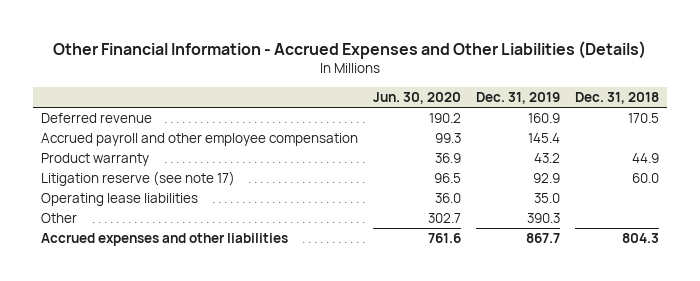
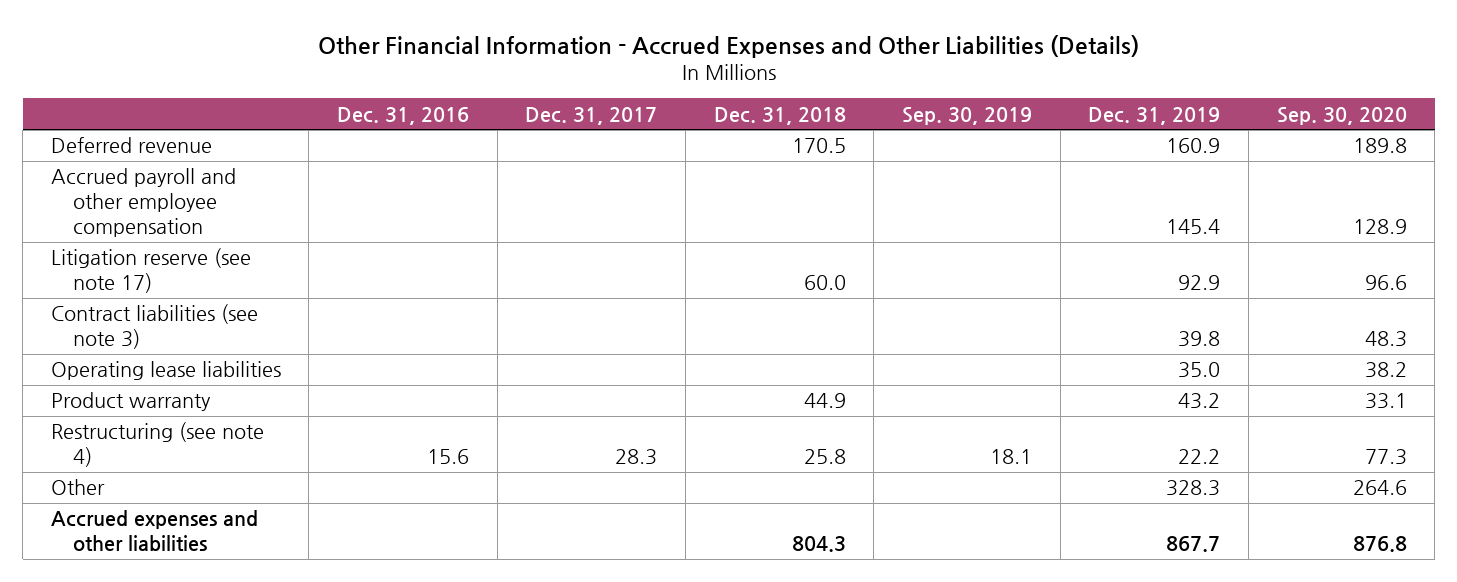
- | Jun. 30, 2020 | Dec. 31, 2019 | Dec. 31, 2018
+ | Dec. 31, 2016 | Dec. 31, 2017 | Dec. 31, 2018 | Sep. 30, 2019 | Dec. 31, 2019 | Sep. 30, 2020
+ Contract liabilities (see note 3) | | | | | 39.8 | 48.3
- Other | 302.7 | 390.3 |
moved down: Product warranty | | | 44.9 | | 43.2 | 33.1
+ Restructuring (see note 4) | 15.6 | 28.3 | 25.8 | 18.1 | 22.2 | 77.3
+ Other | | | | | 328.3 | 264.6

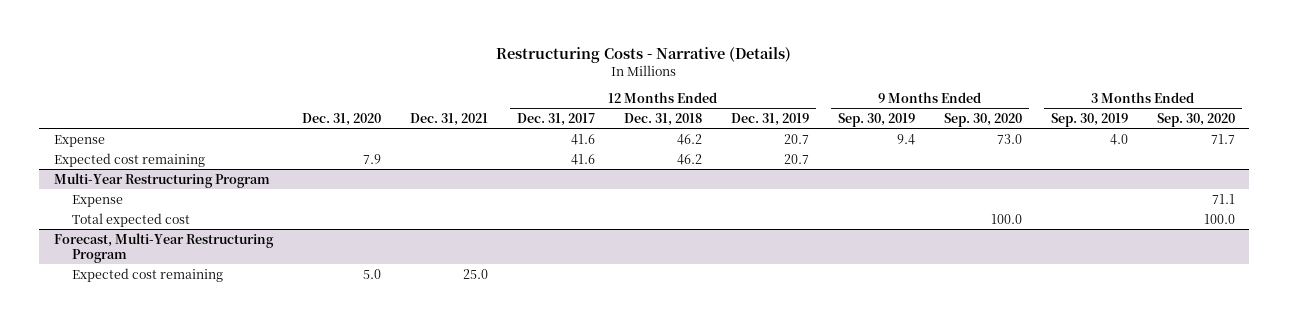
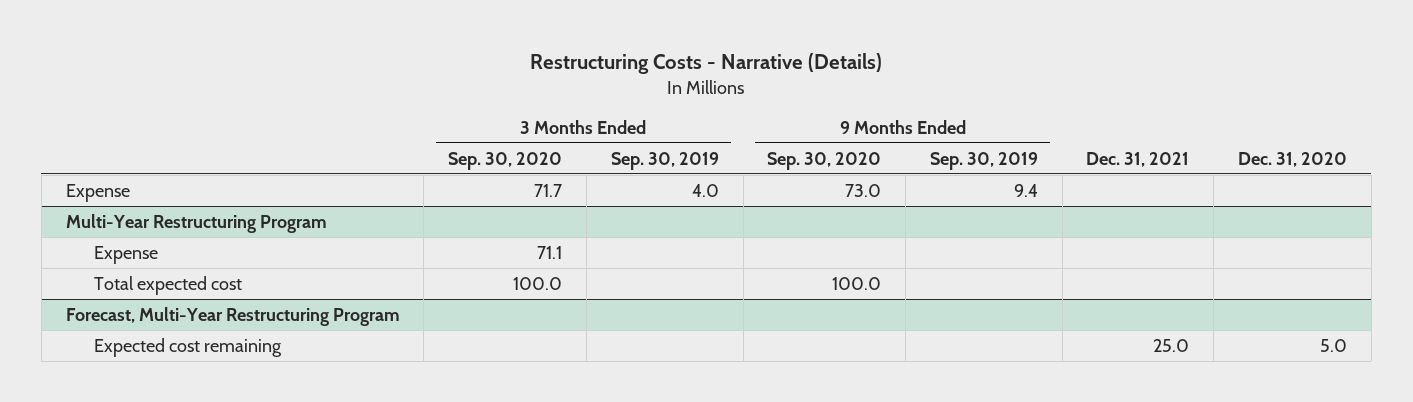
- | Dec. 31, 2020 | Dec. 31, 2021 | 12 Months Ended Dec. 31, 2017 | 12 Months Ended Dec. 31, 2018 | 12 Months Ended Dec. 31, 2019 | 9 Months Ended Sep. 30, 2019 | 9 Months Ended Sep. 30, 2020 | 3 Months Ended Sep. 30, 2019 | 3 Months Ended Sep. 30, 2020
+ | 3 Months Ended Sep. 30, 2020 | 3 Months Ended Sep. 30, 2019 | 9 Months Ended Sep. 30, 2020 | 9 Months Ended Sep. 30, 2019 | Dec. 31, 2021 | Dec. 31, 2020
- Expected cost remaining | 7.9 | | 41.6 | 46.2 | 20.7 | | | |

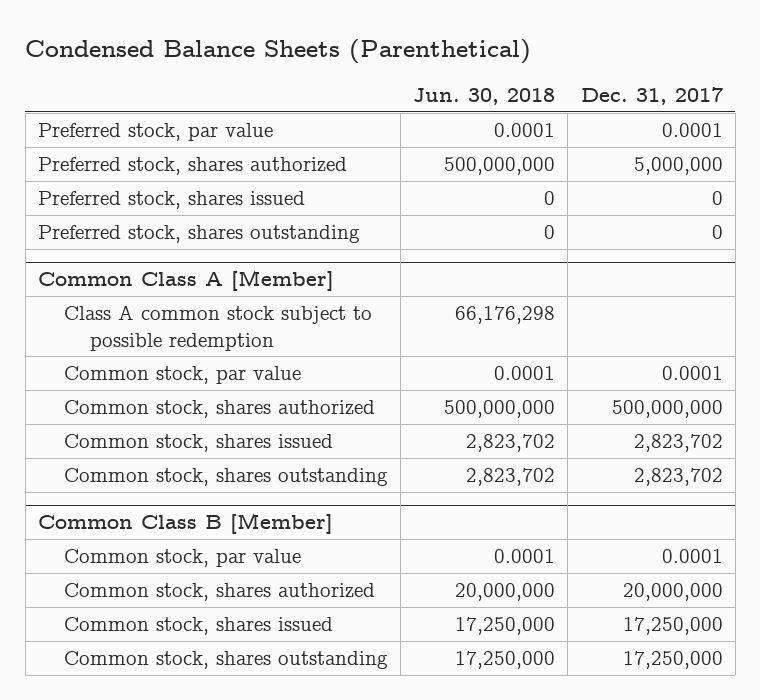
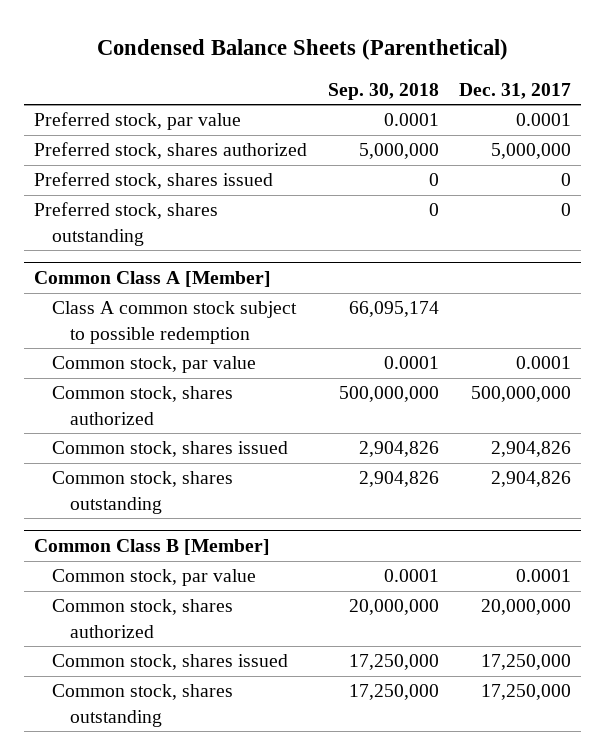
- | Jun. 30, 2018 | Dec. 31, 2017
+ | Sep. 30, 2018 | Dec. 31, 2017
@ Common Class A [Member]
- Common stock, shares issued | 2,823,702 | 2,823,702
- Common stock, shares outstanding | 2,823,702 | 2,823,702
+ Common stock, shares issued | 2,904,826 | 2,904,826
+ Common stock, shares outstanding | 2,904,826 | 2,904,826

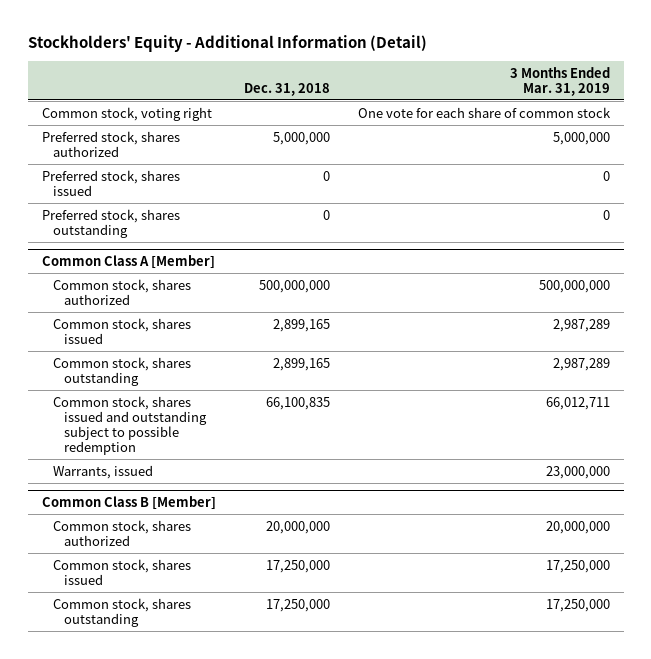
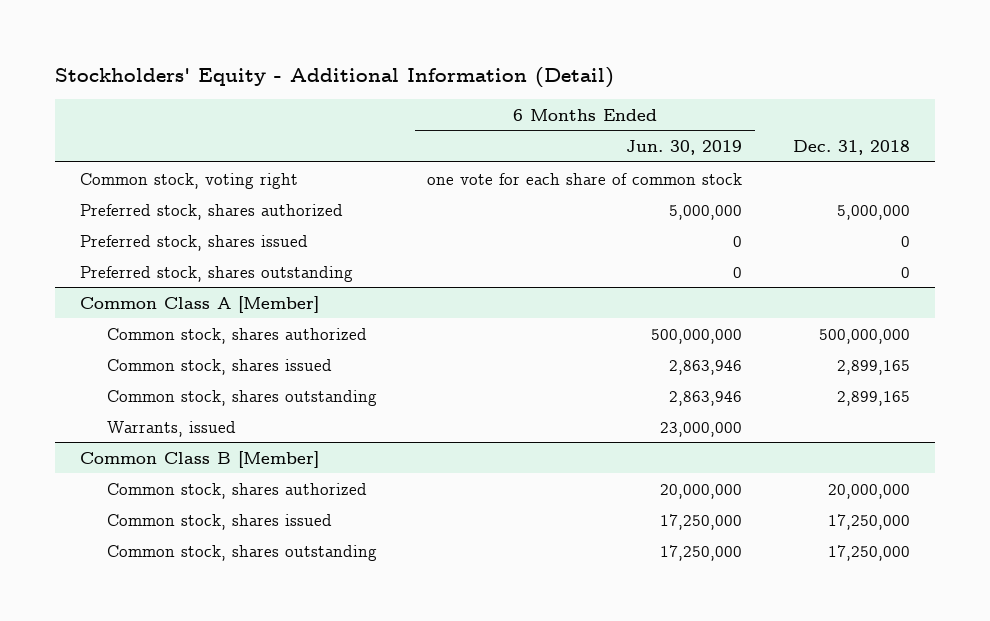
- | Dec. 31, 2018 | 3 Months Ended Mar. 31, 2019
+ | 6 Months Ended Jun. 30, 2019 | Dec. 31, 2018
@ Common Class A [Member]
- Common stock, shares issued and outstanding subject to possible redemption | 66,100,835 | 66,012,711

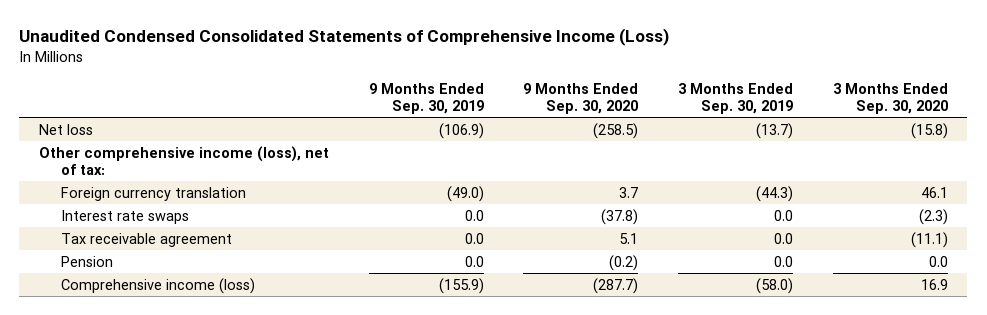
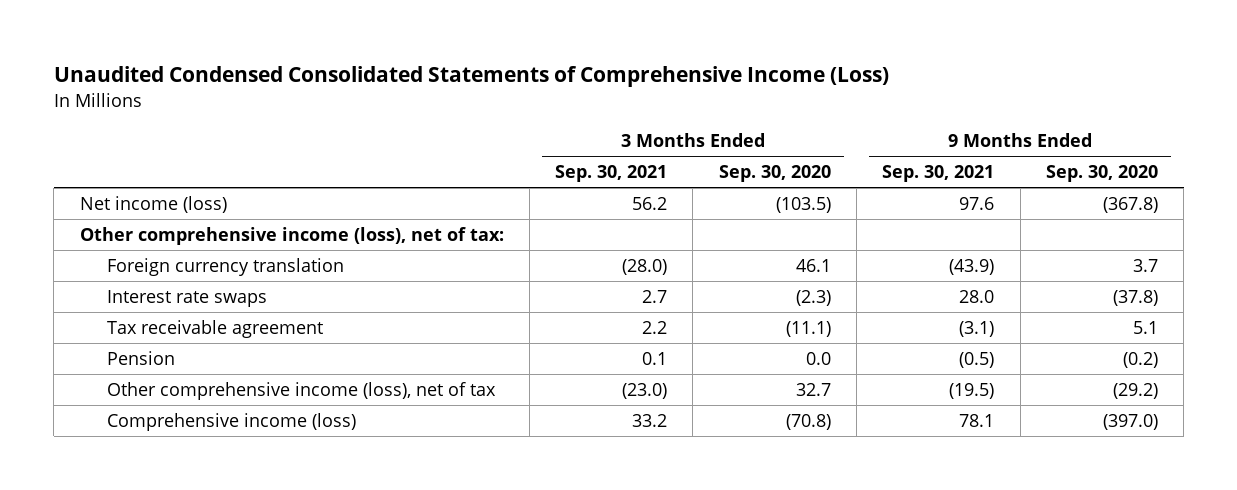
- | 9 Months Ended Sep. 30, 2019 | 9 Months Ended Sep. 30, 2020 | 3 Months Ended Sep. 30, 2019 | 3 Months Ended Sep. 30, 2020
+ | 3 Months Ended Sep. 30, 2021 | 3 Months Ended Sep. 30, 2020 | 9 Months Ended Sep. 30, 2021 | 9 Months Ended Sep. 30, 2020
- Net loss | (106.9) | (258.5) | (13.7) | (15.8)
+ Net income (loss) | 56.2 | (103.5) | 97.6 | (367.8)
- Comprehensive income (loss) | (155.9) | (287.7) | (58.0) | 16.9
+ Other comprehensive income (loss), net of tax | (23.0) | 32.7 | (19.5) | (29.2)
+ Comprehensive income (loss) | 33.2 | (70.8) | 78.1 | (397.0)

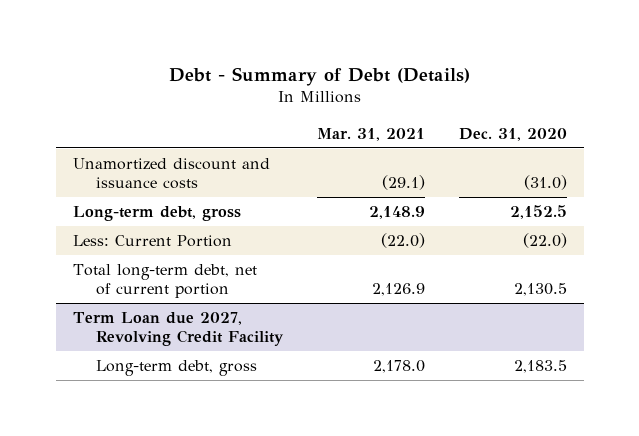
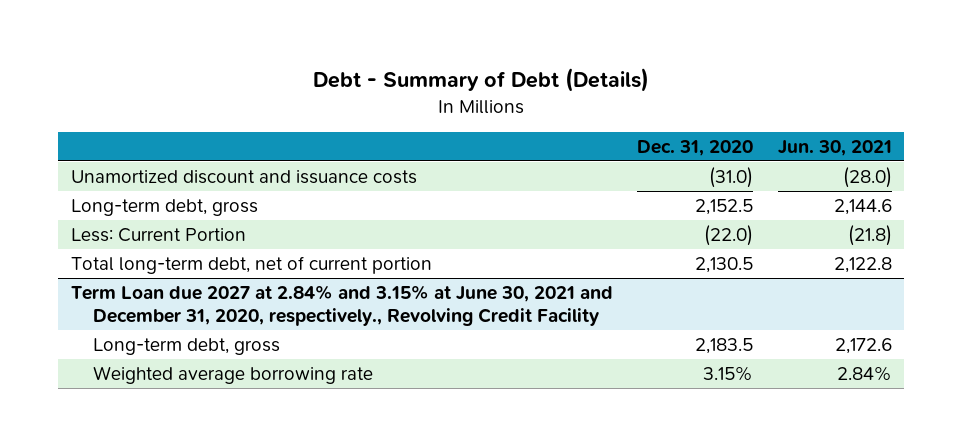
- | Mar. 31, 2021 | Dec. 31, 2020
+ | Dec. 31, 2020 | Jun. 30, 2021
- Term Loan due 2027, Revolving Credit Facility
+ Term Loan due 2027 at 2.84% and 3.15% at June 30, 2021 and December 31, 2020, respectively., Revolving Credit Facility
+ Weighted average borrowing rate | 3.15% | 2.84%

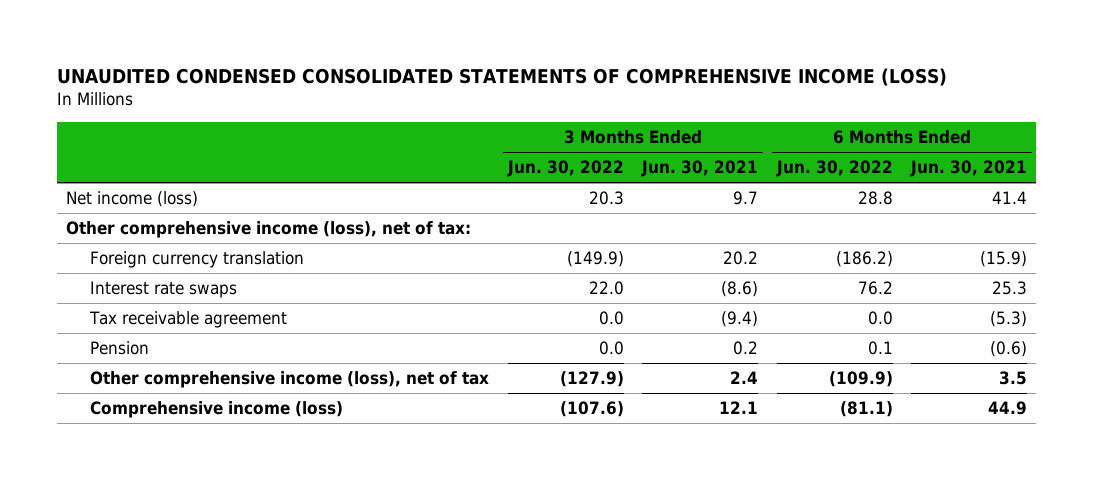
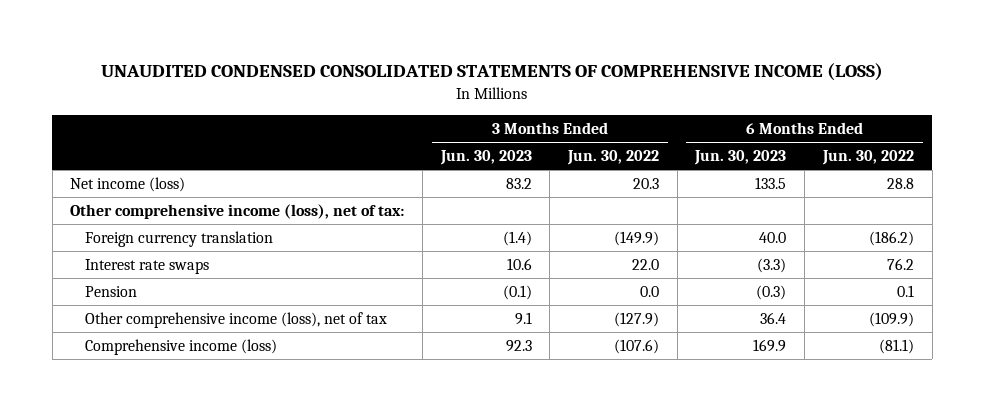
- | 3 Months Ended Jun. 30, 2022 | 3 Months Ended Jun. 30, 2021 | 6 Months Ended Jun. 30, 2022 | 6 Months Ended Jun. 30, 2021
+ | 3 Months Ended Jun. 30, 2023 | 3 Months Ended Jun. 30, 2022 | 6 Months Ended Jun. 30, 2023 | 6 Months Ended Jun. 30, 2022
- Tax receivable agreement | 0.0 | (9.4) | 0.0 | (5.3)

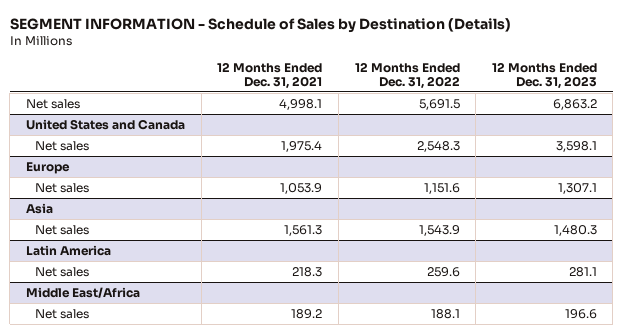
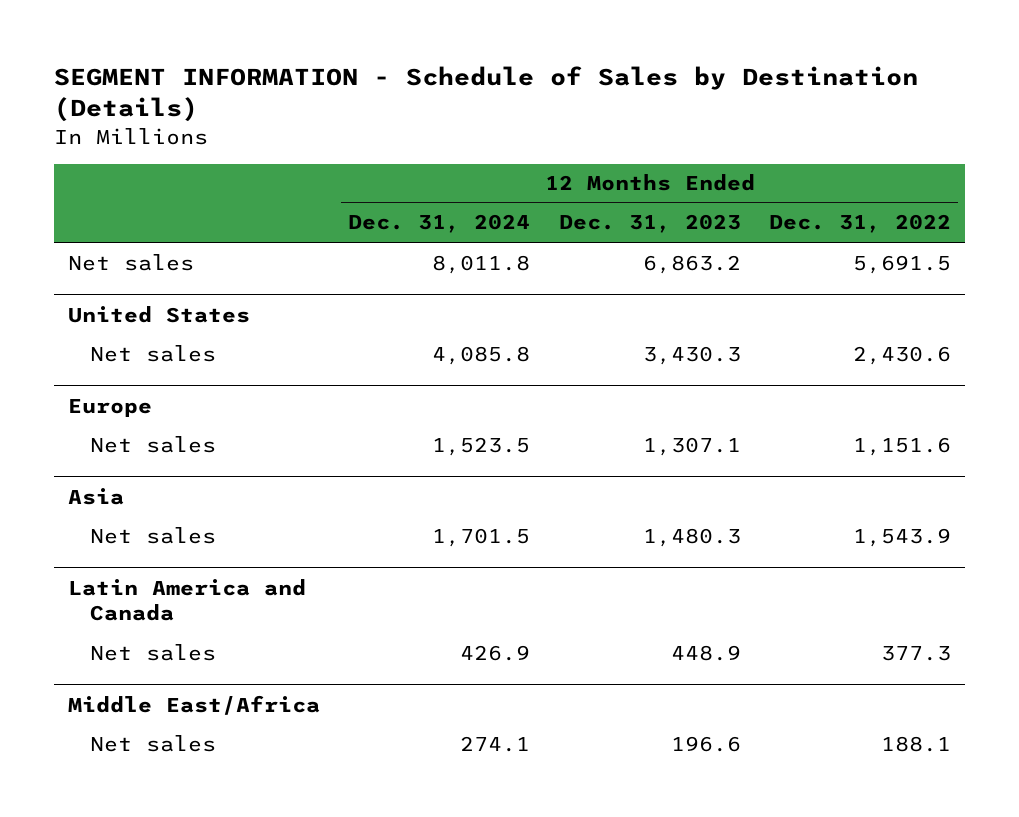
- | 12 Months Ended Dec. 31, 2021 | 12 Months Ended Dec. 31, 2022 | 12 Months Ended Dec. 31, 2023
+ | 12 Months Ended Dec. 31, 2024 | 12 Months Ended Dec. 31, 2023 | 12 Months Ended Dec. 31, 2022
- United States and Canada
- Net sales | 1,975.4 | 2,548.3 | 3,598.1
+ United States
+ Net sales | 4,085.8 | 3,430.3 | 2,430.6
- Latin America
- Net sales | 218.3 | 259.6 | 281.1
+ Latin America and Canada
+ Net sales | 426.9 | 448.9 | 377.3

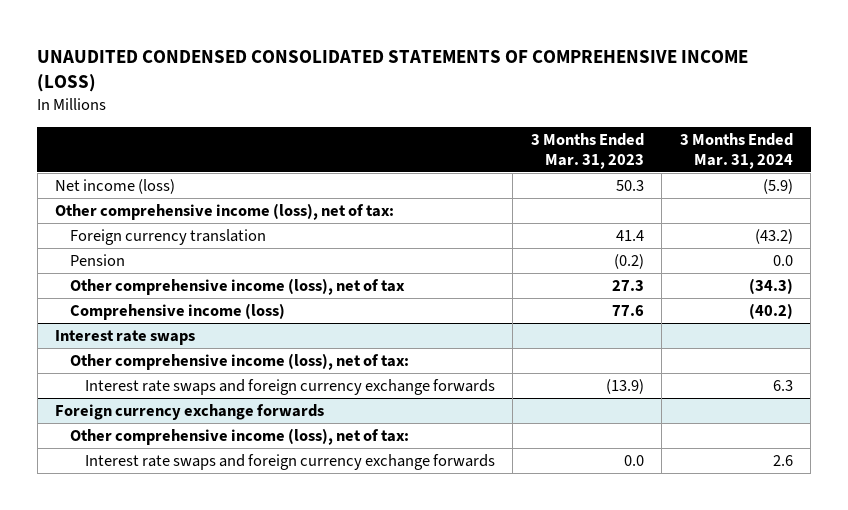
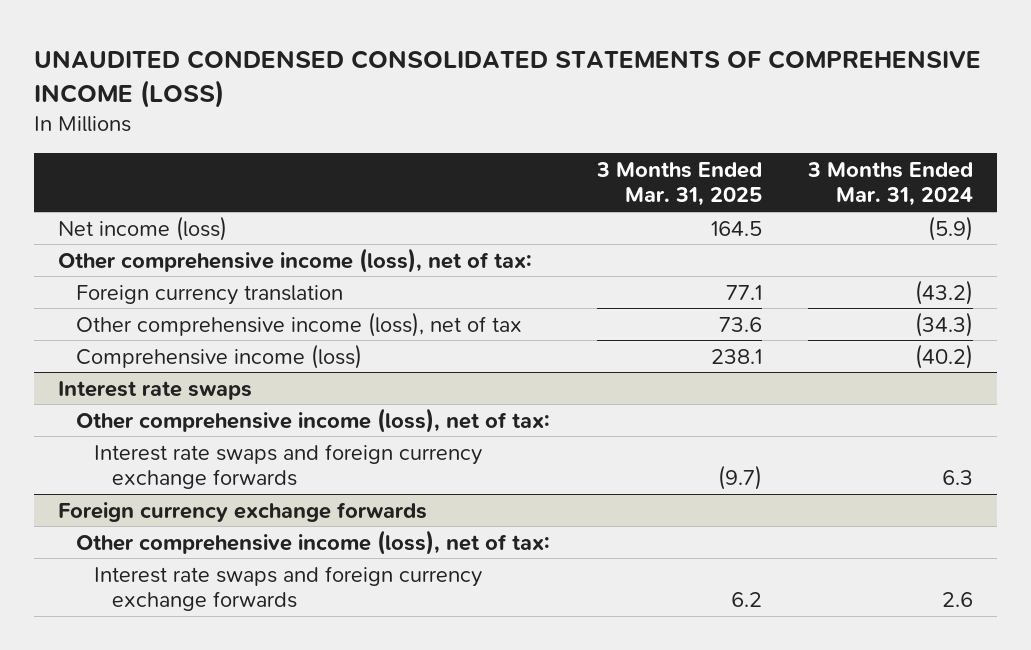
- | 3 Months Ended Mar. 31, 2023 | 3 Months Ended Mar. 31, 2024
+ | 3 Months Ended Mar. 31, 2025 | 3 Months Ended Mar. 31, 2024
- Pension | (0.2) | 0.0

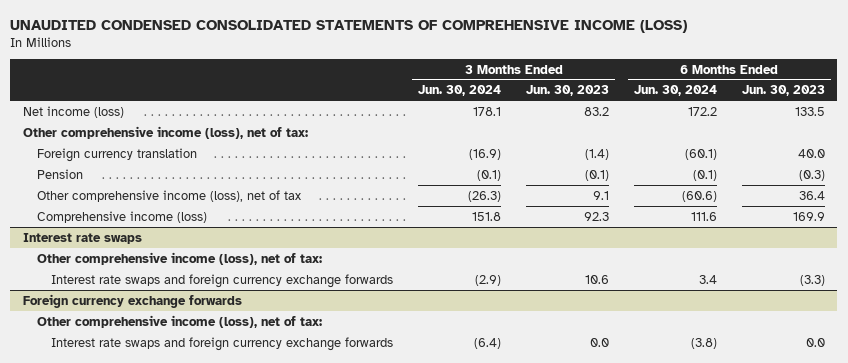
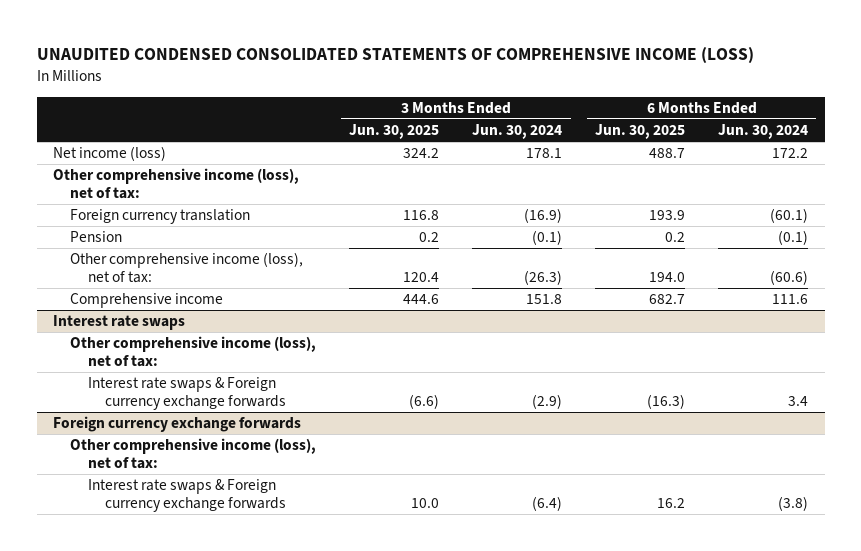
- | 3 Months Ended Jun. 30, 2024 | 3 Months Ended Jun. 30, 2023 | 6 Months Ended Jun. 30, 2024 | 6 Months Ended Jun. 30, 2023
+ | 3 Months Ended Jun. 30, 2025 | 3 Months Ended Jun. 30, 2024 | 6 Months Ended Jun. 30, 2025 | 6 Months Ended Jun. 30, 2024
- Other comprehensive income (loss), net of tax | (26.3) | 9.1 | (60.6) | 36.4
- Comprehensive income (loss) | 151.8 | 92.3 | 111.6 | 169.9
+ Other comprehensive income (loss), net of tax: | 120.4 | (26.3) | 194.0 | (60.6)
+ Comprehensive income | 444.6 | 151.8 | 682.7 | 111.6
@ Interest rate swaps
- Interest rate swaps and foreign currency exchange forwards | (2.9) | 10.6 | 3.4 | (3.3)
+ Interest rate swaps & Foreign currency exchange forwards | (6.6) | (2.9) | (16.3) | 3.4
@ Foreign currency exchange forwards
- Interest rate swaps and foreign currency exchange forwards | (6.4) | 0.0 | (3.8) | 0.0
+ Interest rate swaps & Foreign currency exchange forwards | 10.0 | (6.4) | 16.2 | (3.8)

